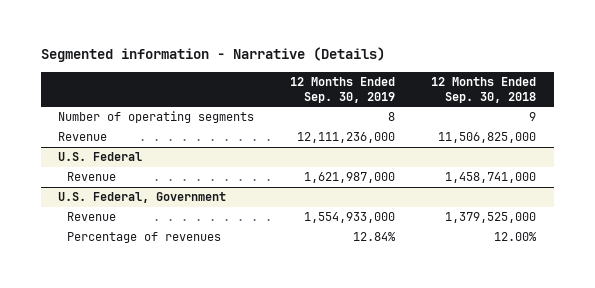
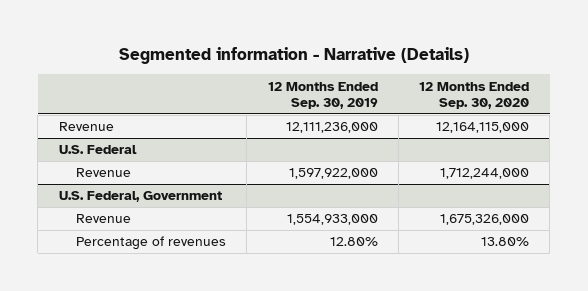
- | 12 Months Ended Sep. 30, 2019 | 12 Months Ended Sep. 30, 2018
+ | 12 Months Ended Sep. 30, 2019 | 12 Months Ended Sep. 30, 2020
- Number of operating segments | 8 | 9
@ U.S. Federal
- Revenue | 1,621,987,000 | 1,458,741,000
+ Revenue | 1,597,922,000 | 1,712,244,000
@ U.S. Federal, Government
- Percentage of revenues | 12.84% | 12.00%
+ Percentage of revenues | 12.80% | 13.80%

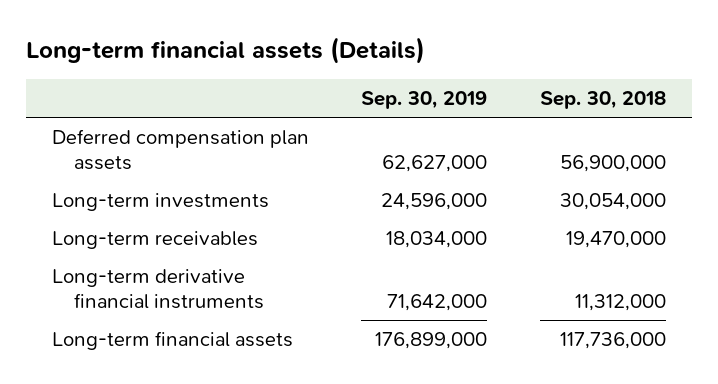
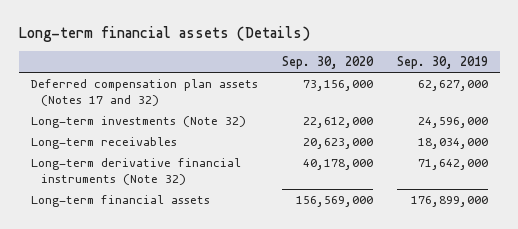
- | Sep. 30, 2019 | Sep. 30, 2018
+ | Sep. 30, 2020 | Sep. 30, 2019
- Deferred compensation plan assets | 62,627,000 | 56,900,000
- Long-term investments | 24,596,000 | 30,054,000
+ Deferred compensation plan assets (Notes 17 and 32) | 73,156,000 | 62,627,000
+ Long-term investments (Note 32) | 22,612,000 | 24,596,000
- Long-term derivative financial instruments | 71,642,000 | 11,312,000
+ Long-term derivative financial instruments (Note 32) | 40,178,000 | 71,642,000

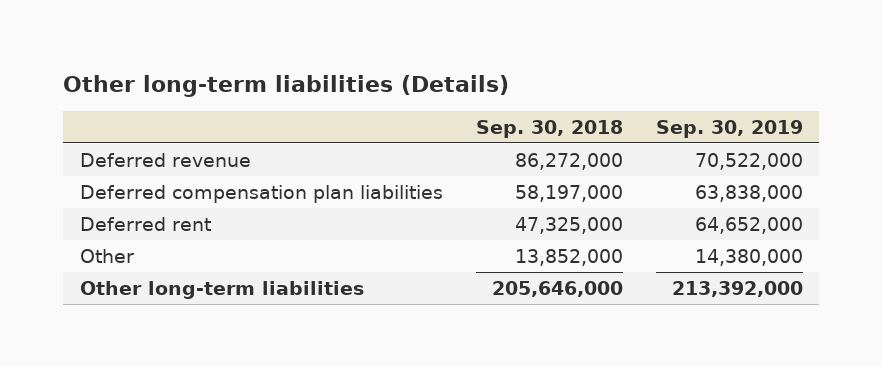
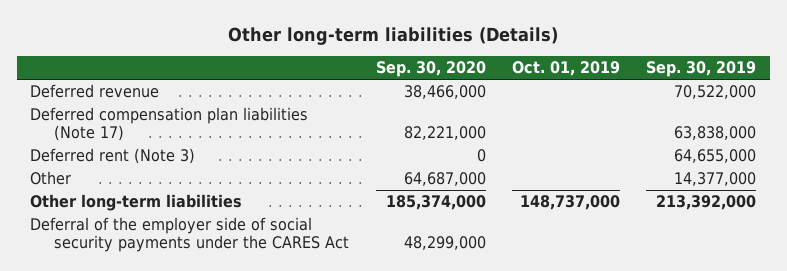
- | Sep. 30, 2018 | Sep. 30, 2019
+ | Sep. 30, 2020 | Oct. 01, 2019 | Sep. 30, 2019
- Deferred compensation plan liabilities | 58,197,000 | 63,838,000
- Deferred rent | 47,325,000 | 64,652,000
- Other | 13,852,000 | 14,380,000
+ Deferred compensation plan liabilities (Note 17) | 82,221,000 | | 63,838,000
+ Deferred rent (Note 3) | 0 | | 64,655,000
+ Other | 64,687,000 | | 14,377,000
+ Deferral of the employer side of social security payments under the CARES Act | 48,299,000 | |

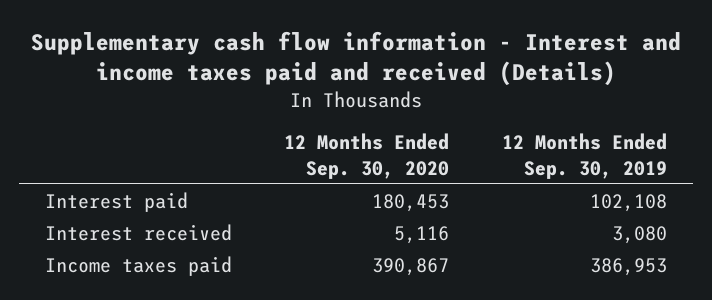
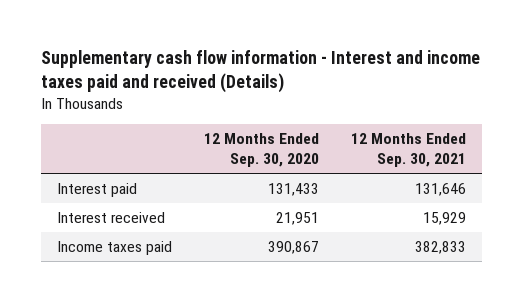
- | 12 Months Ended Sep. 30, 2020 | 12 Months Ended Sep. 30, 2019
+ | 12 Months Ended Sep. 30, 2020 | 12 Months Ended Sep. 30, 2021
- Interest paid | 180,453 | 102,108
- Interest received | 5,116 | 3,080
+ Interest paid | 131,433 | 131,646
+ Interest received | 21,951 | 15,929

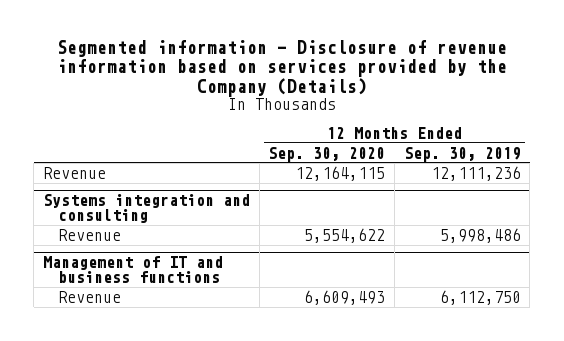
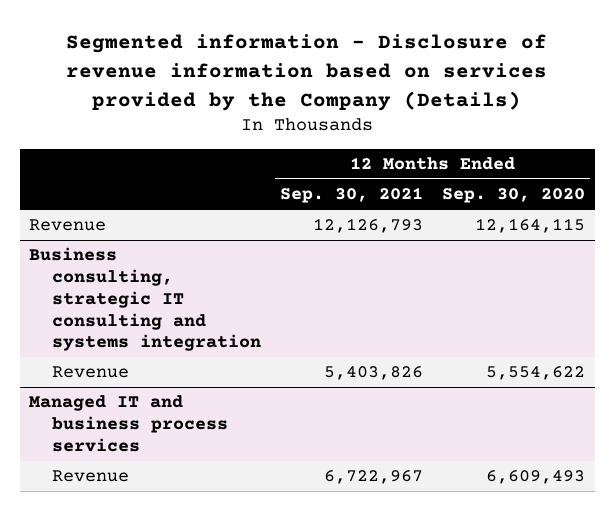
- | 12 Months Ended Sep. 30, 2020 | 12 Months Ended Sep. 30, 2019
+ | 12 Months Ended Sep. 30, 2021 | 12 Months Ended Sep. 30, 2020
- Systems integration and consulting
+ Business consulting, strategic IT consulting and systems integration
- Management of IT and business functions
+ Managed IT and business process services

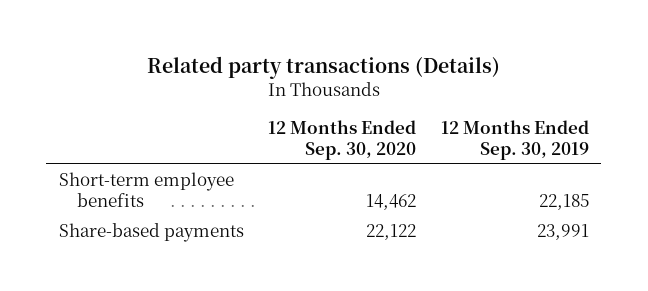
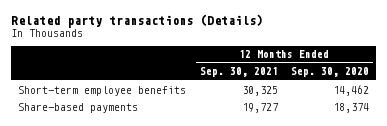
- | 12 Months Ended Sep. 30, 2020 | 12 Months Ended Sep. 30, 2019
+ | 12 Months Ended Sep. 30, 2021 | 12 Months Ended Sep. 30, 2020
- Share-based payments | 22,122 | 23,991
+ Share-based payments | 19,727 | 18,374

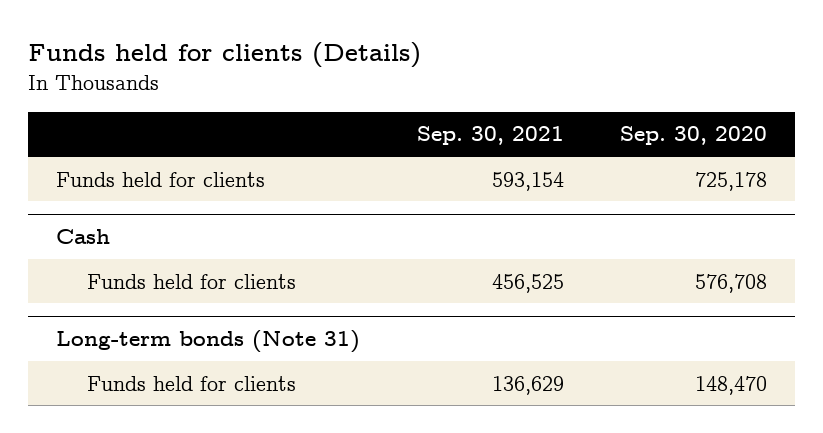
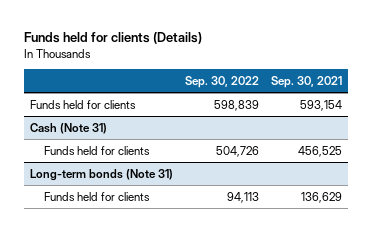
- | Sep. 30, 2021 | Sep. 30, 2020
+ | Sep. 30, 2022 | Sep. 30, 2021
- Cash
+ Cash (Note 31)

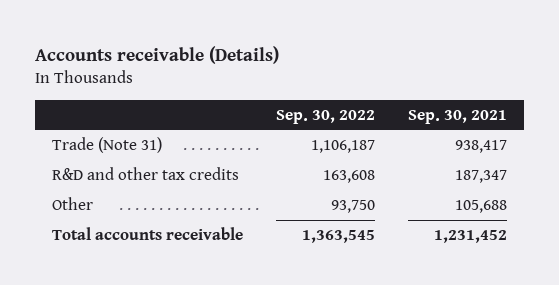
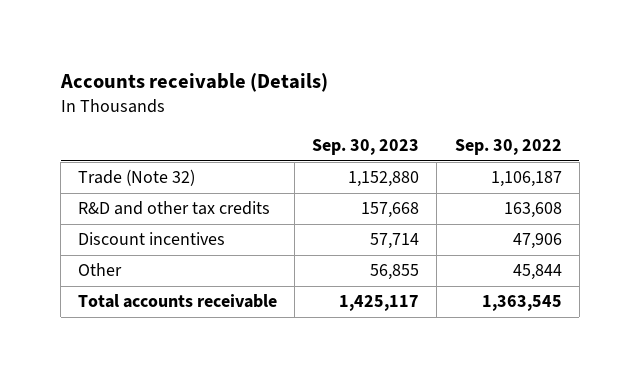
- | Sep. 30, 2022 | Sep. 30, 2021
+ | Sep. 30, 2023 | Sep. 30, 2022
- Trade (Note 31) | 1,106,187 | 938,417
+ Trade (Note 32) | 1,152,880 | 1,106,187
- Other | 93,750 | 105,688
+ Discount incentives | 57,714 | 47,906
+ Other | 56,855 | 45,844

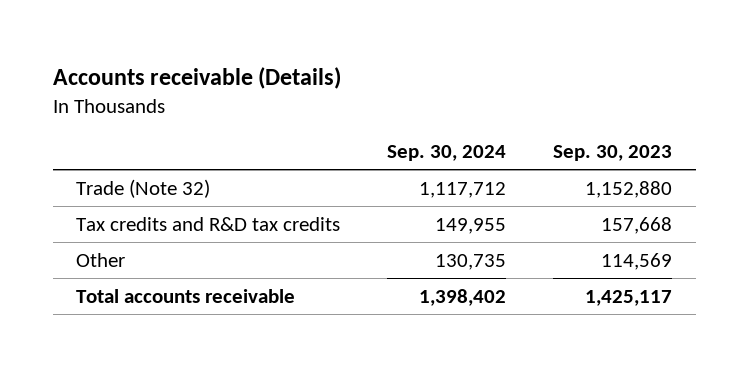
- | Sep. 30, 2023 | Sep. 30, 2022
+ | Sep. 30, 2024 | Sep. 30, 2023
- R&D and other tax credits | 157,668 | 163,608
- Discount incentives | 57,714 | 47,906
- Other | 56,855 | 45,844
+ Tax credits and R&D tax credits | 149,955 | 157,668
+ Other | 130,735 | 114,569

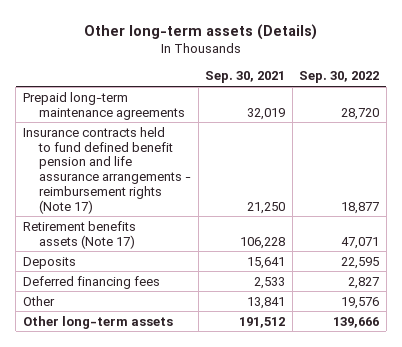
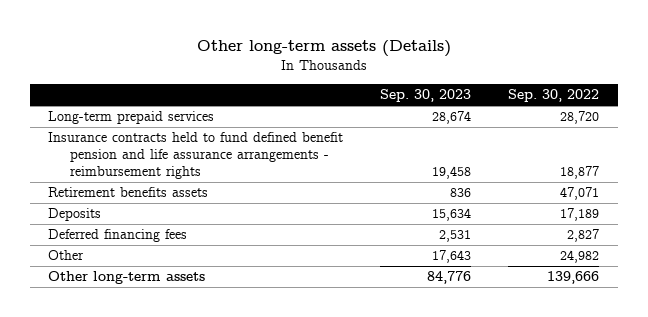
- | Sep. 30, 2021 | Sep. 30, 2022
+ | Sep. 30, 2023 | Sep. 30, 2022
- Prepaid long-term maintenance agreements | 32,019 | 28,720
- Insurance contracts held to fund defined benefit pension and life assurance arrangements - reimbursement rights (Note 17) | 21,250 | 18,877
- Retirement benefits assets (Note 17) | 106,228 | 47,071
- Deposits | 15,641 | 22,595
+ Long-term prepaid services | 28,674 | 28,720
+ Insurance contracts held to fund defined benefit pension and life assurance arrangements - reimbursement rights | 19,458 | 18,877
+ Retirement benefits assets | 836 | 47,071
+ Deposits | 15,634 | 17,189
- Other | 13,841 | 19,576
+ Other | 17,643 | 24,982

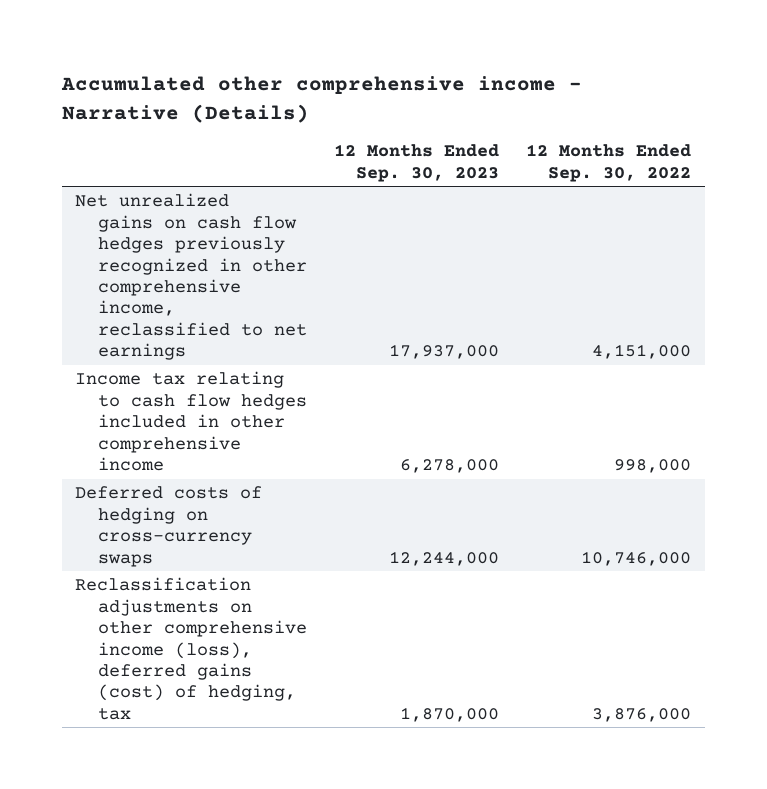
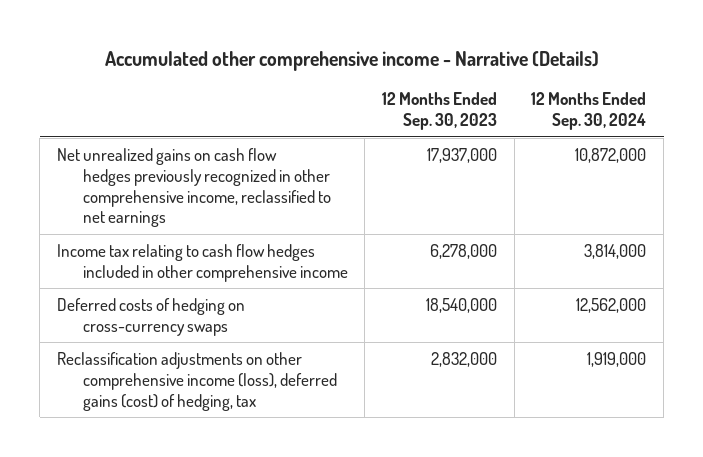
- | 12 Months Ended Sep. 30, 2023 | 12 Months Ended Sep. 30, 2022
+ | 12 Months Ended Sep. 30, 2023 | 12 Months Ended Sep. 30, 2024
- Deferred costs of hedging on cross-currency swaps | 12,244,000 | 10,746,000
- Reclassification adjustments on other comprehensive income (loss), deferred gains (cost) of hedging, tax | 1,870,000 | 3,876,000
+ Deferred costs of hedging on cross-currency swaps | 18,540,000 | 12,562,000
+ Reclassification adjustments on other comprehensive income (loss), deferred gains (cost) of hedging, tax | 2,832,000 | 1,919,000

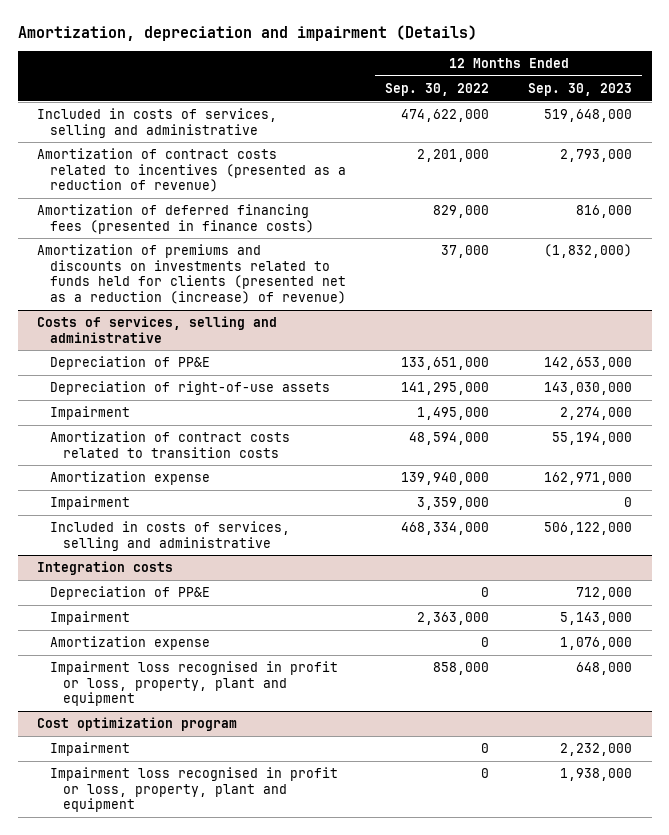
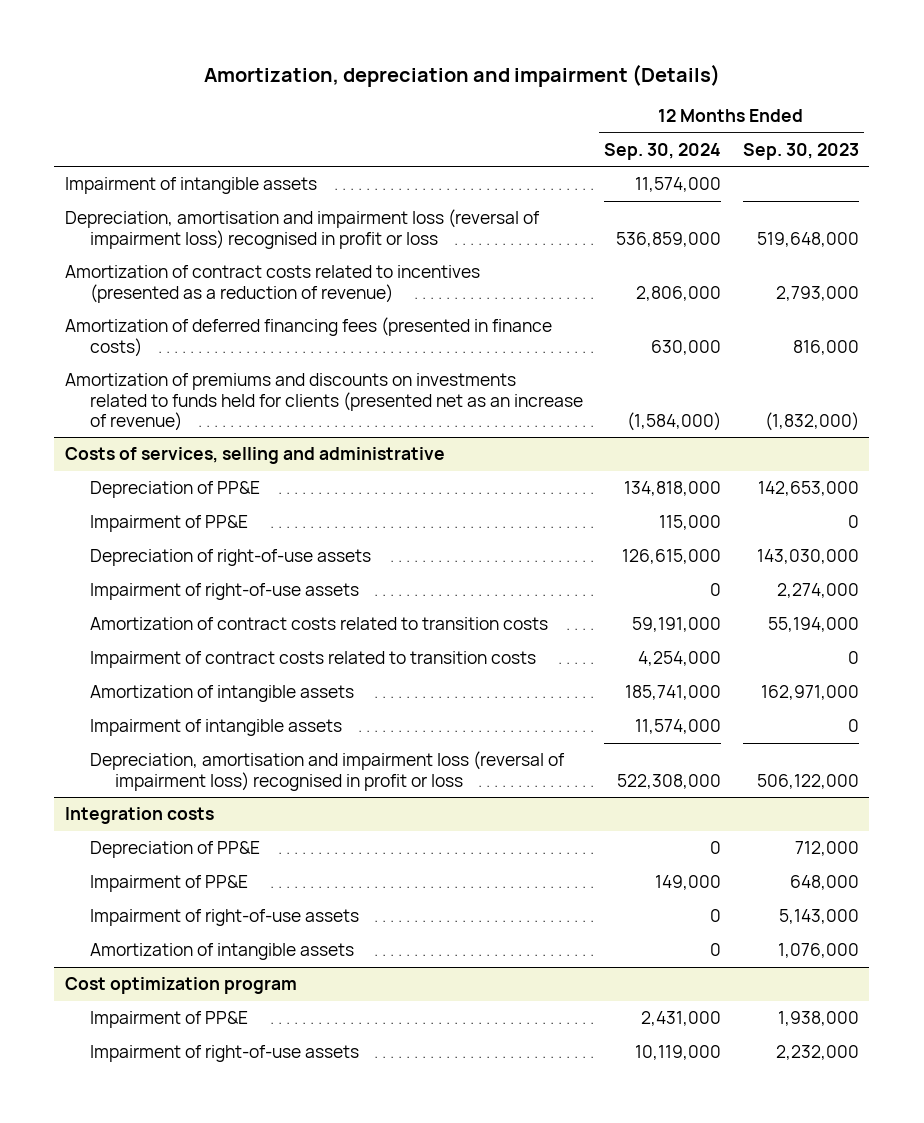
- | 12 Months Ended Sep. 30, 2022 | 12 Months Ended Sep. 30, 2023
+ | 12 Months Ended Sep. 30, 2024 | 12 Months Ended Sep. 30, 2023
- Included in costs of services, selling and administrative | 474,622,000 | 519,648,000
+ Impairment of intangible assets | 11,574,000 |
+ Depreciation, amortisation and impairment loss (reversal of impairment loss) recognised in profit or loss | 536,859,000 | 519,648,000
- Amortization of premiums and discounts on investments related to funds held for clients (presented net as a reduction (increase) of revenue) | 37,000 | (1,832,000)
+ Amortization of premiums and discounts on investments related to funds held for clients (presented net as an increase of revenue) | (1,584,000) | (1,832,000)
@ Costs of services, selling and administrative
+ Impairment of PP&E | 115,000 | 0
- Impairment | 1,495,000 | 2,274,000
+ Impairment of right-of-use assets | 0 | 2,274,000
- Amortization expense | 139,940,000 | 162,971,000
- Impairment | 3,359,000 | 0
- Included in costs of services, selling and administrative | 468,334,000 | 506,122,000
+ Impairment of contract costs related to transition costs | 4,254,000 | 0
+ Amortization of intangible assets | 185,741,000 | 162,971,000
+ Impairment of intangible assets | 11,574,000 | 0
+ Depreciation, amortisation and impairment loss (reversal of impairment loss) recognised in profit or loss | 522,308,000 | 506,122,000
@ Integration costs
- Impairment | 2,363,000 | 5,143,000
- Amortization expense | 0 | 1,076,000
- Impairment loss recognised in profit or loss, property, plant and equipment | 858,000 | 648,000
+ Impairment of PP&E | 149,000 | 648,000
+ Impairment of right-of-use assets | 0 | 5,143,000
+ Amortization of intangible assets | 0 | 1,076,000
@ Cost optimization program
- Impairment | 0 | 2,232,000
- Impairment loss recognised in profit or loss, property, plant and equipment | 0 | 1,938,000
+ Impairment of PP&E | 2,431,000 | 1,938,000
+ Impairment of right-of-use assets | 10,119,000 | 2,232,000

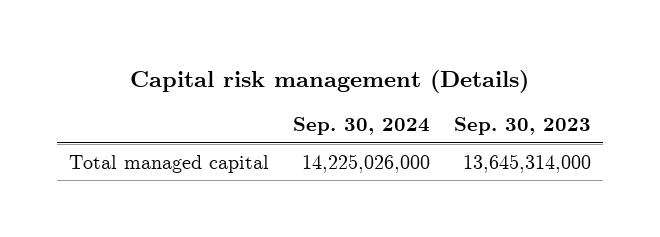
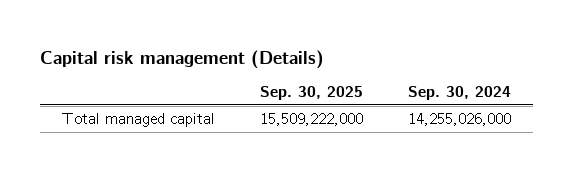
- | Sep. 30, 2024 | Sep. 30, 2023
+ | Sep. 30, 2025 | Sep. 30, 2024
- Total managed capital | 14,225,026,000 | 13,645,314,000
+ Total managed capital | 15,509,222,000 | 14,255,026,000

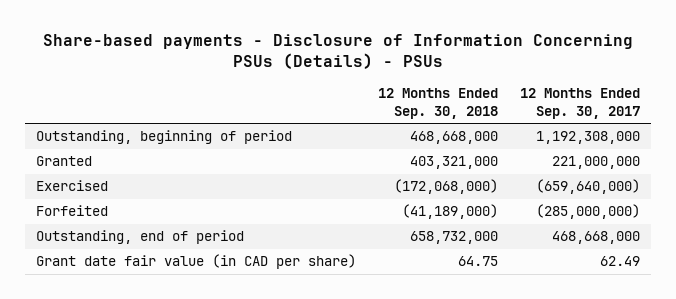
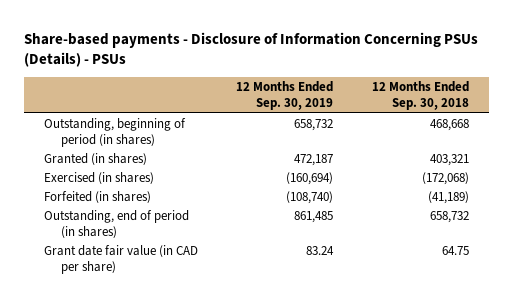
- | 12 Months Ended Sep. 30, 2018 | 12 Months Ended Sep. 30, 2017
+ | 12 Months Ended Sep. 30, 2019 | 12 Months Ended Sep. 30, 2018
- Outstanding, beginning of period | 468,668,000 | 1,192,308,000
- Granted | 403,321,000 | 221,000,000
- Exercised | (172,068,000) | (659,640,000)
- Forfeited | (41,189,000) | (285,000,000)
- Outstanding, end of period | 658,732,000 | 468,668,000
+ Outstanding, beginning of period (in shares) | 658,732 | 468,668
+ Granted (in shares) | 472,187 | 403,321
+ Exercised (in shares) | (160,694) | (172,068)
+ Forfeited (in shares) | (108,740) | (41,189)
+ Outstanding, end of period (in shares) | 861,485 | 658,732

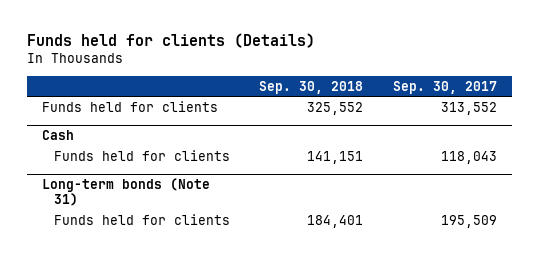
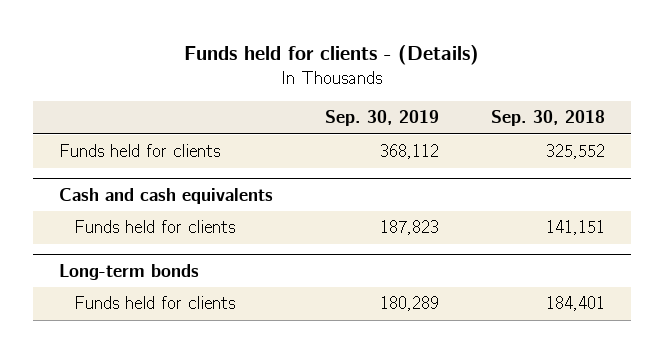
- Funds held for clients (Details)
+ Funds held for clients - (Details)
- | Sep. 30, 2018 | Sep. 30, 2017
+ | Sep. 30, 2019 | Sep. 30, 2018
- Cash
+ Cash and cash equivalents
- Long-term bonds (Note 31)
+ Long-term bonds

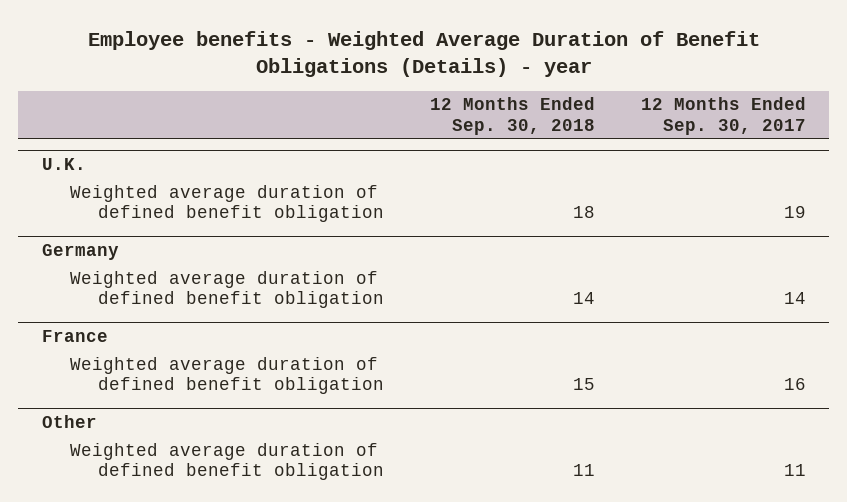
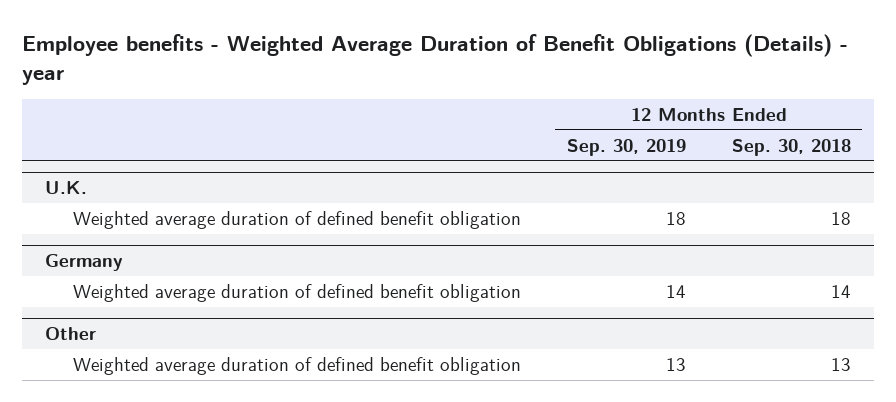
- | 12 Months Ended Sep. 30, 2018 | 12 Months Ended Sep. 30, 2017
+ | 12 Months Ended Sep. 30, 2019 | 12 Months Ended Sep. 30, 2018
- France
- Weighted average duration of defined benefit obligation | 15 | 16
@ Other
- Weighted average duration of defined benefit obligation | 11 | 11
+ Weighted average duration of defined benefit obligation | 13 | 13

